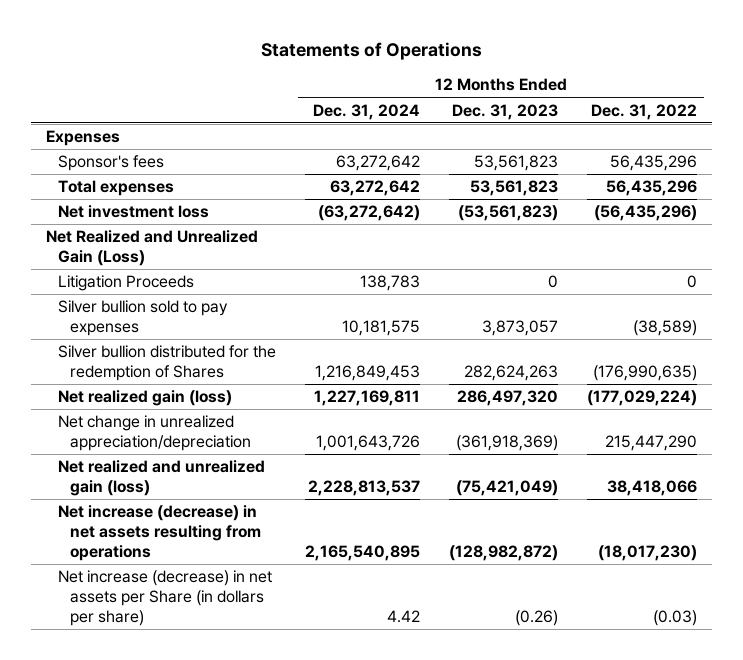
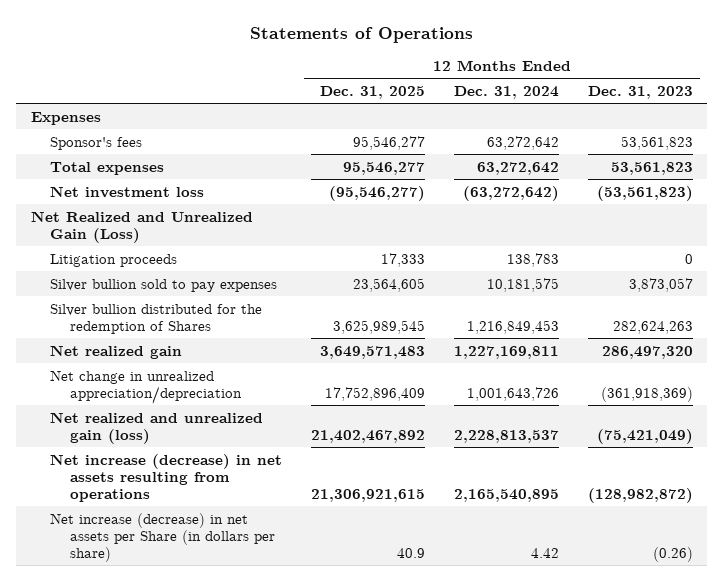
- | 12 Months Ended Dec. 31, 2024 | 12 Months Ended Dec. 31, 2023 | 12 Months Ended Dec. 31, 2022
+ | 12 Months Ended Dec. 31, 2025 | 12 Months Ended Dec. 31, 2024 | 12 Months Ended Dec. 31, 2023
- Litigation Proceeds | 138,783 | 0 | 0
+ Litigation proceeds | 17,333 | 138,783 | 0
- Net realized gain (loss) | 1,227,169,811 | 286,497,320 | (177,029,224)
+ Net realized gain | 3,649,571,483 | 1,227,169,811 | 286,497,320

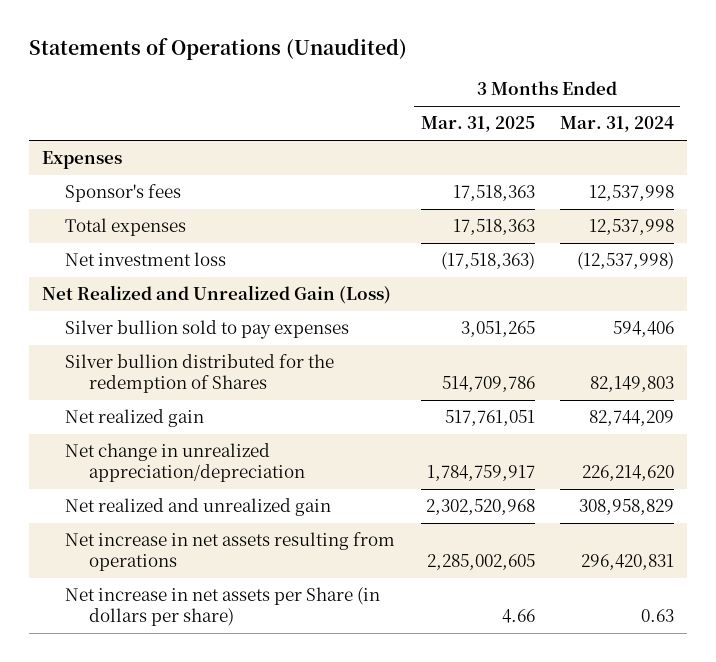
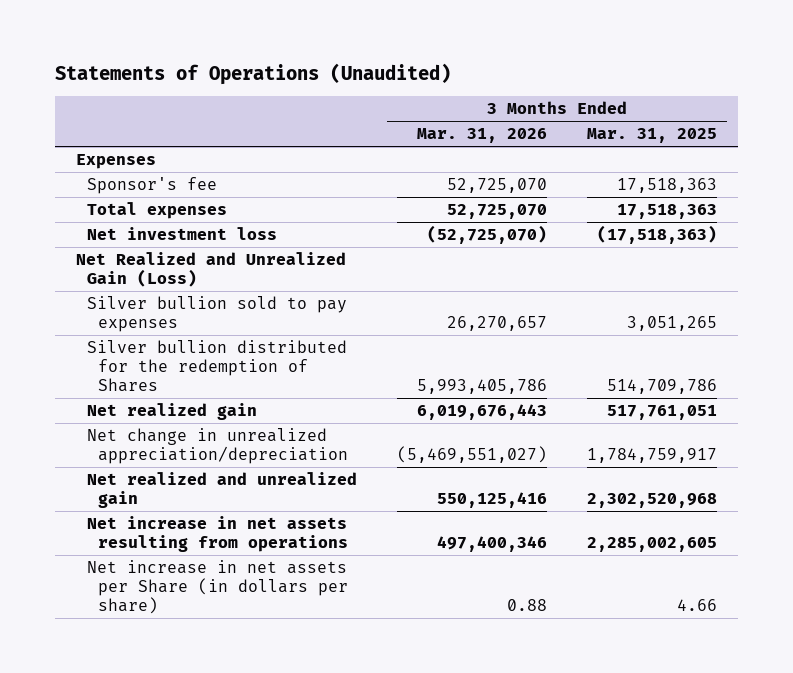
- | 3 Months Ended Mar. 31, 2025 | 3 Months Ended Mar. 31, 2024
+ | 3 Months Ended Mar. 31, 2026 | 3 Months Ended Mar. 31, 2025
- Sponsor's fees | 17,518,363 | 12,537,998
+ Sponsor's fee | 52,725,070 | 17,518,363

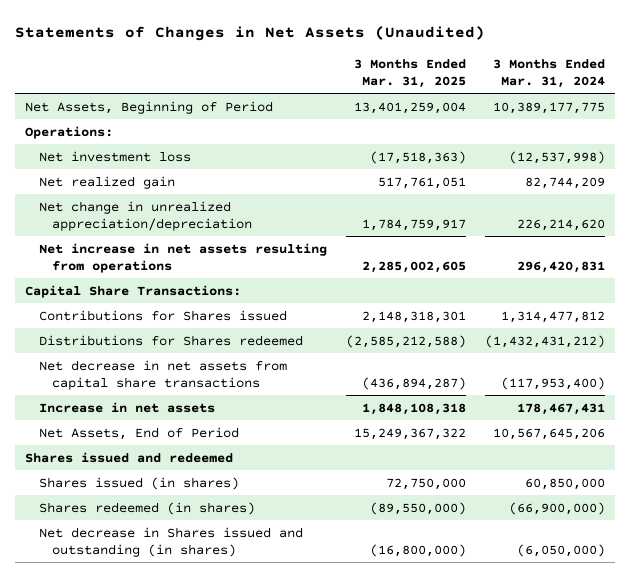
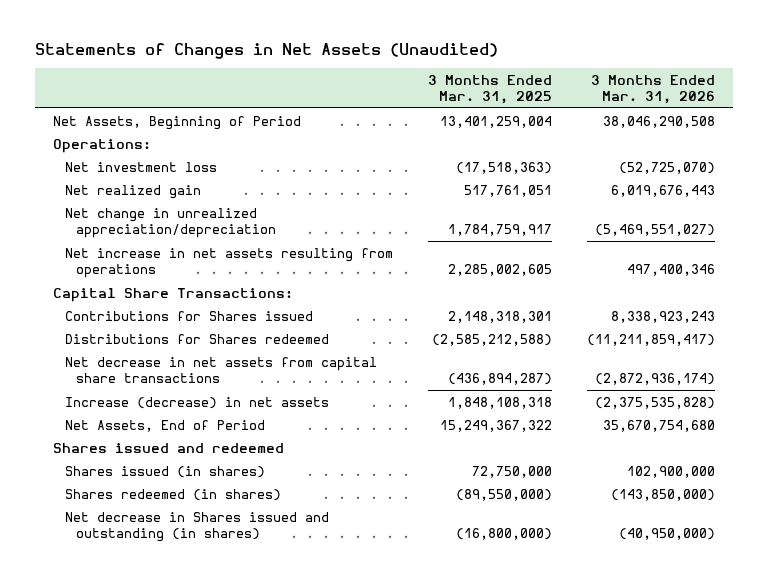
- | 3 Months Ended Mar. 31, 2025 | 3 Months Ended Mar. 31, 2024
+ | 3 Months Ended Mar. 31, 2025 | 3 Months Ended Mar. 31, 2026
- Increase in net assets | 1,848,108,318 | 178,467,431
+ Increase (decrease) in net assets | 1,848,108,318 | (2,375,535,828)

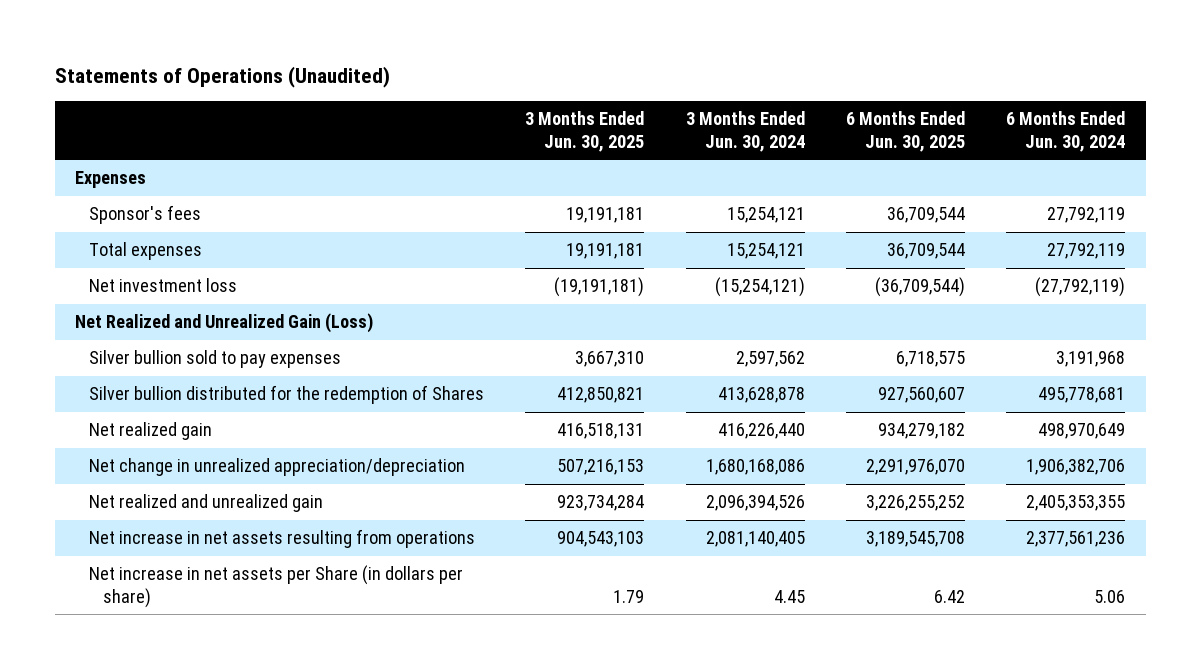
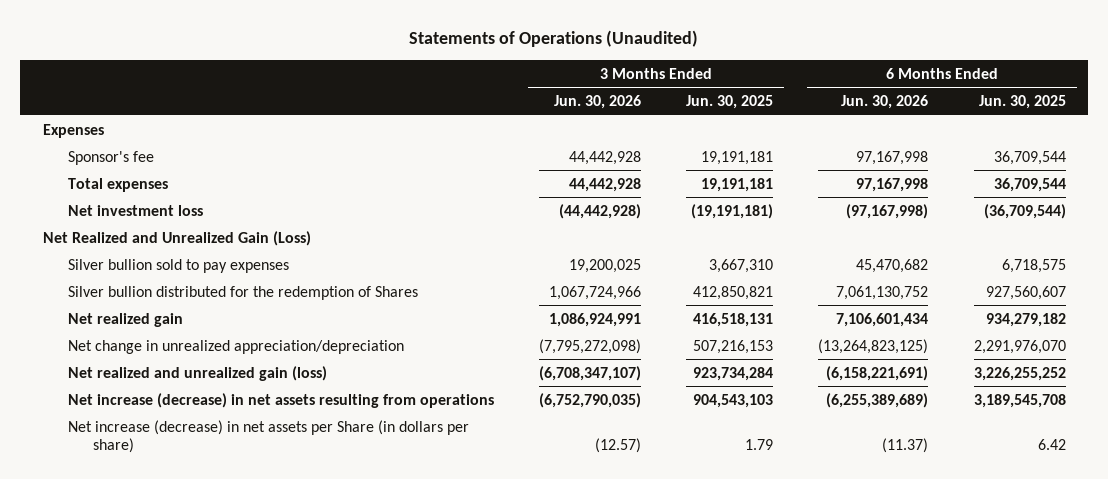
- | 3 Months Ended Jun. 30, 2025 | 3 Months Ended Jun. 30, 2024 | 6 Months Ended Jun. 30, 2025 | 6 Months Ended Jun. 30, 2024
+ | 3 Months Ended Jun. 30, 2026 | 3 Months Ended Jun. 30, 2025 | 6 Months Ended Jun. 30, 2026 | 6 Months Ended Jun. 30, 2025
- Sponsor's fees | 19,191,181 | 15,254,121 | 36,709,544 | 27,792,119
+ Sponsor's fee | 44,442,928 | 19,191,181 | 97,167,998 | 36,709,544
- Net realized and unrealized gain | 923,734,284 | 2,096,394,526 | 3,226,255,252 | 2,405,353,355
- Net increase in net assets resulting from operations | 904,543,103 | 2,081,140,405 | 3,189,545,708 | 2,377,561,236
- Net increase in net assets per Share (in dollars per share) | 1.79 | 4.45 | 6.42 | 5.06
+ Net realized and unrealized gain (loss) | (6,708,347,107) | 923,734,284 | (6,158,221,691) | 3,226,255,252
+ Net increase (decrease) in net assets resulting from operations | (6,752,790,035) | 904,543,103 | (6,255,389,689) | 3,189,545,708
+ Net increase (decrease) in net assets per Share (in dollars per share) | (12.57) | 1.79 | (11.37) | 6.42

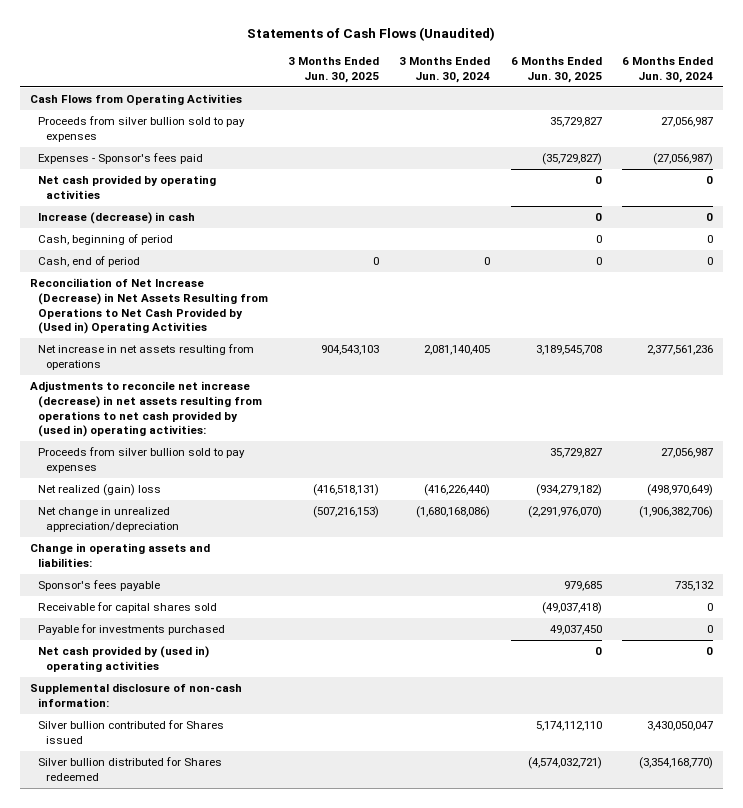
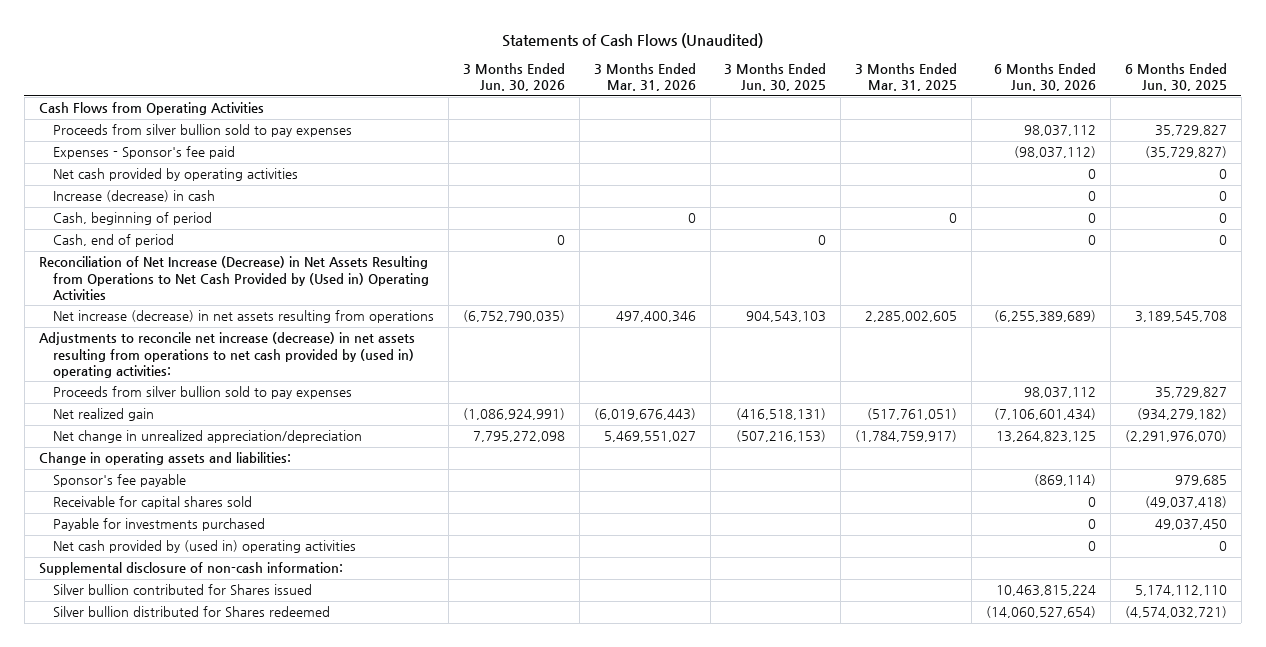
- | 3 Months Ended Jun. 30, 2025 | 3 Months Ended Jun. 30, 2024 | 6 Months Ended Jun. 30, 2025 | 6 Months Ended Jun. 30, 2024
+ | 3 Months Ended Jun. 30, 2026 | 3 Months Ended Mar. 31, 2026 | 3 Months Ended Jun. 30, 2025 | 3 Months Ended Mar. 31, 2025 | 6 Months Ended Jun. 30, 2026 | 6 Months Ended Jun. 30, 2025
- Expenses - Sponsor's fees paid | | | (35,729,827) | (27,056,987)
+ Expenses - Sponsor's fee paid | | | | | (98,037,112) | (35,729,827)
- Net increase in net assets resulting from operations | 904,543,103 | 2,081,140,405 | 3,189,545,708 | 2,377,561,236
+ Net increase (decrease) in net assets resulting from operations | (6,752,790,035) | 497,400,346 | 904,543,103 | 2,285,002,605 | (6,255,389,689) | 3,189,545,708
- Net realized (gain) loss | (416,518,131) | (416,226,440) | (934,279,182) | (498,970,649)
+ Net realized gain | (1,086,924,991) | (6,019,676,443) | (416,518,131) | (517,761,051) | (7,106,601,434) | (934,279,182)
- Sponsor's fees payable | | | 979,685 | 735,132
+ Sponsor's fee payable | | | | | (869,114) | 979,685

